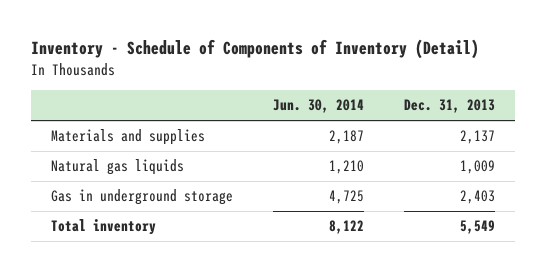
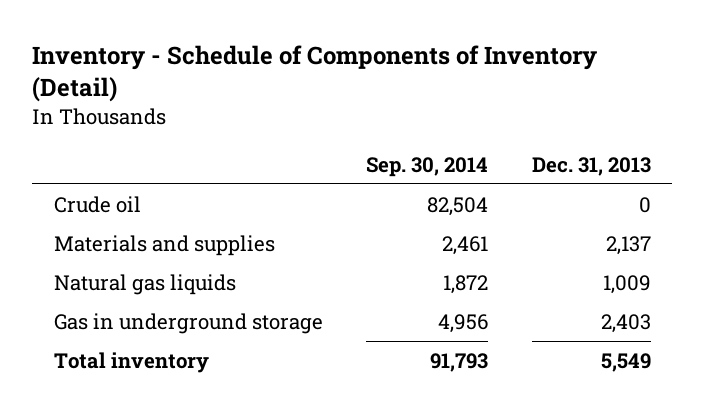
- | Jun. 30, 2014 | Dec. 31, 2013
+ | Sep. 30, 2014 | Dec. 31, 2013
+ Crude oil | 82,504 | 0

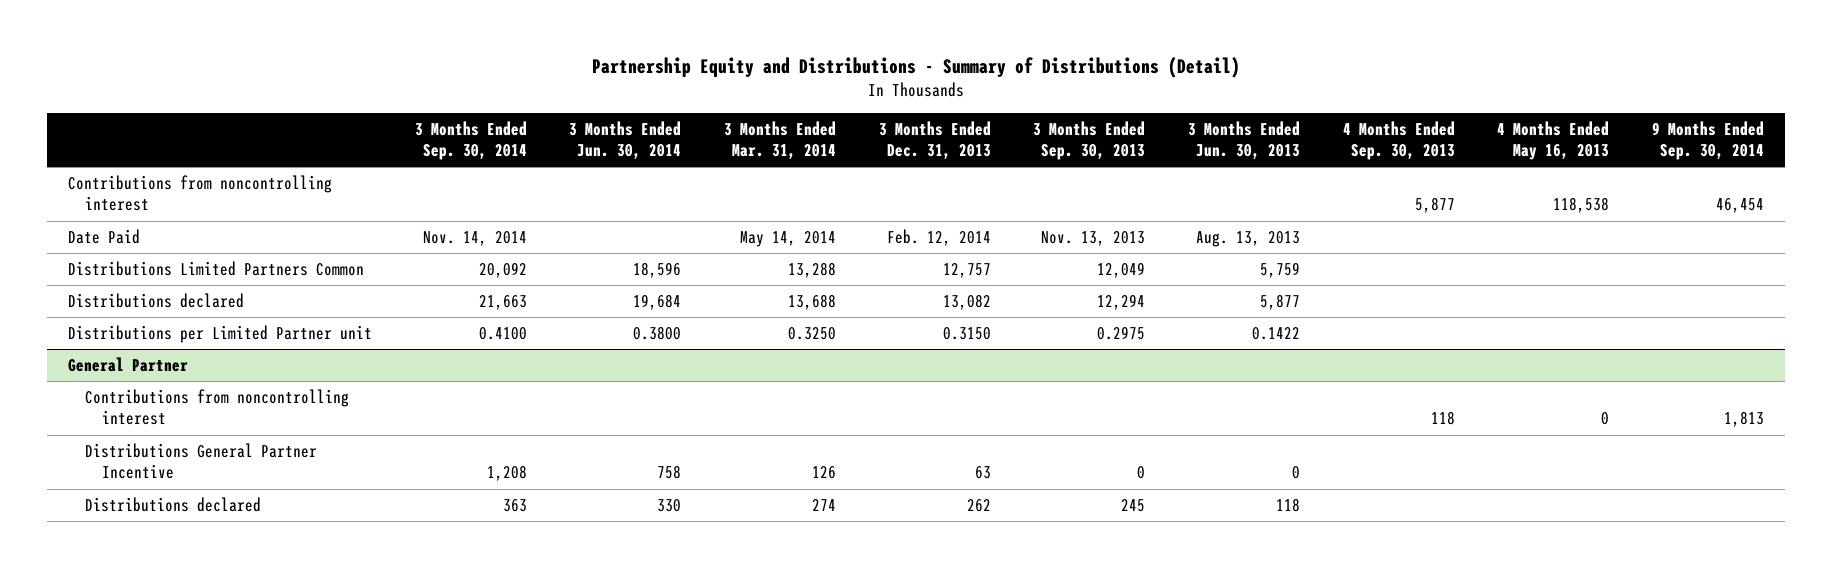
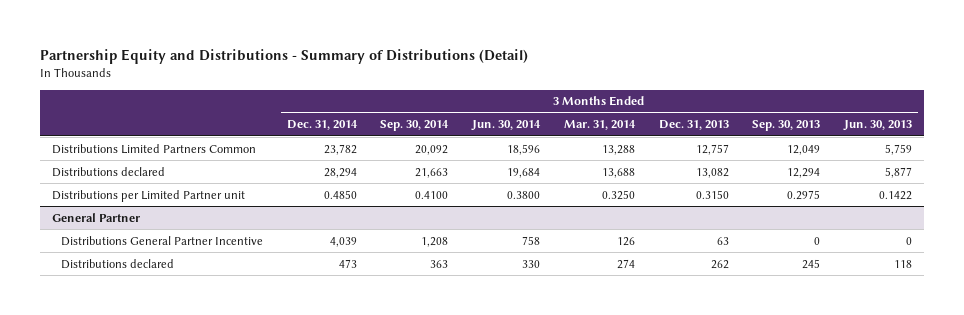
- | 3 Months Ended Sep. 30, 2014 | 3 Months Ended Jun. 30, 2014 | 3 Months Ended Mar. 31, 2014 | 3 Months Ended Dec. 31, 2013 | 3 Months Ended Sep. 30, 2013 | 3 Months Ended Jun. 30, 2013 | 4 Months Ended Sep. 30, 2013 | 4 Months Ended May 16, 2013 | 9 Months Ended Sep. 30, 2014
+ | 3 Months Ended Dec. 31, 2014 | 3 Months Ended Sep. 30, 2014 | 3 Months Ended Jun. 30, 2014 | 3 Months Ended Mar. 31, 2014 | 3 Months Ended Dec. 31, 2013 | 3 Months Ended Sep. 30, 2013 | 3 Months Ended Jun. 30, 2013
- Contributions from noncontrolling interest | | | | | | | 5,877 | 118,538 | 46,454
- Date Paid | Nov. 14, 2014 | | May 14, 2014 | Feb. 12, 2014 | Nov. 13, 2013 | Aug. 13, 2013 | | |
@ General Partner
- Contributions from noncontrolling interest | | | | | | | 118 | 0 | 1,813

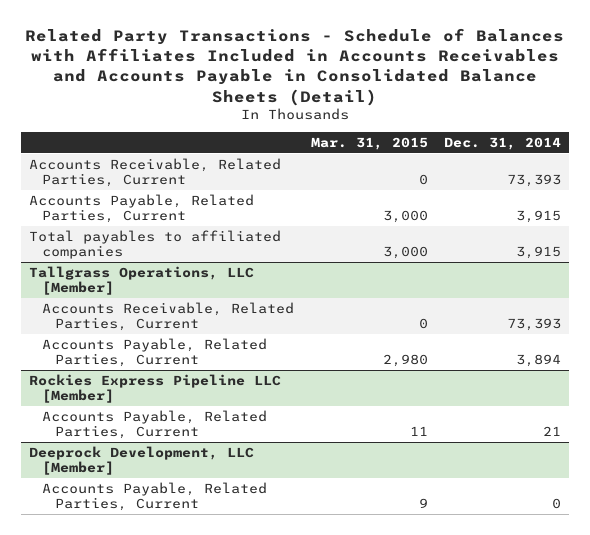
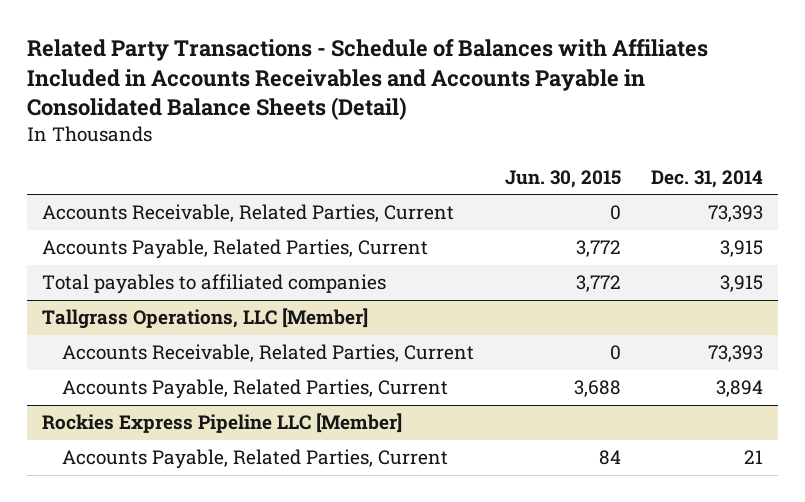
- | Mar. 31, 2015 | Dec. 31, 2014
+ | Jun. 30, 2015 | Dec. 31, 2014
- Deeprock Development, LLC [Member]
- Accounts Payable, Related Parties, Current | 9 | 0

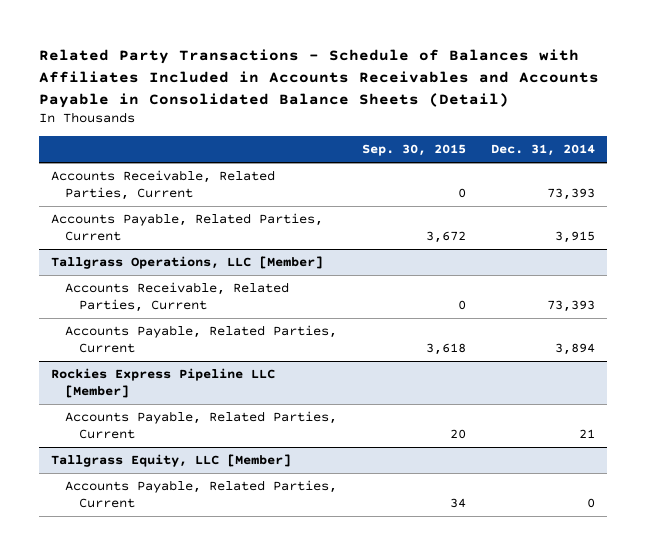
- | Jun. 30, 2015 | Dec. 31, 2014
+ | Sep. 30, 2015 | Dec. 31, 2014
- Total payables to affiliated companies | 3,772 | 3,915
+ Tallgrass Equity, LLC [Member]
+ Accounts Payable, Related Parties, Current | 34 | 0

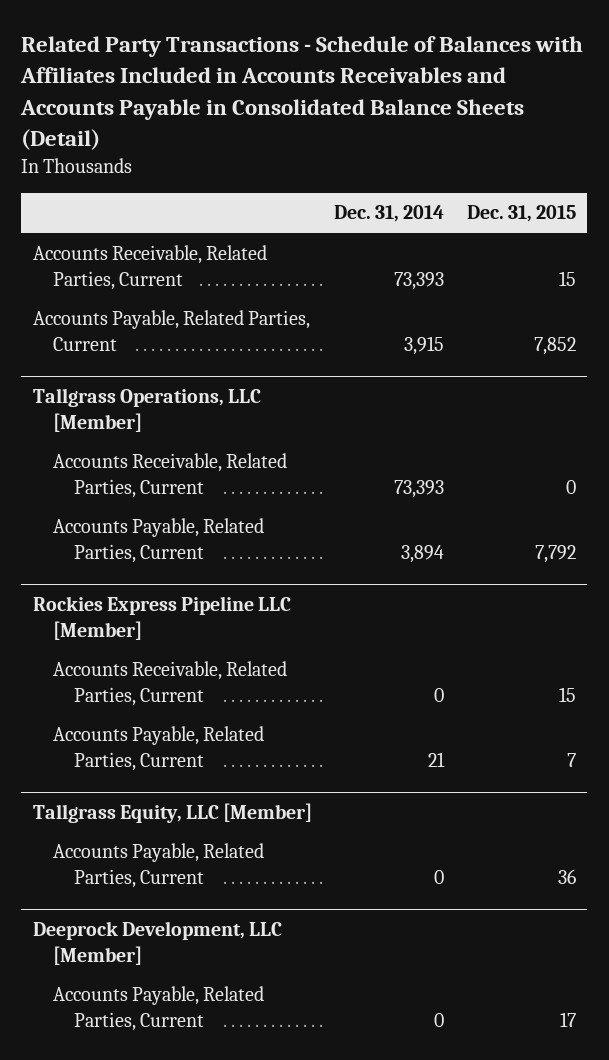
- | Sep. 30, 2015 | Dec. 31, 2014
+ | Dec. 31, 2014 | Dec. 31, 2015
@ Rockies Express Pipeline LLC [Member]
+ Accounts Receivable, Related Parties, Current | 0 | 15
+ Deeprock Development, LLC [Member]
+ Accounts Payable, Related Parties, Current | 0 | 17

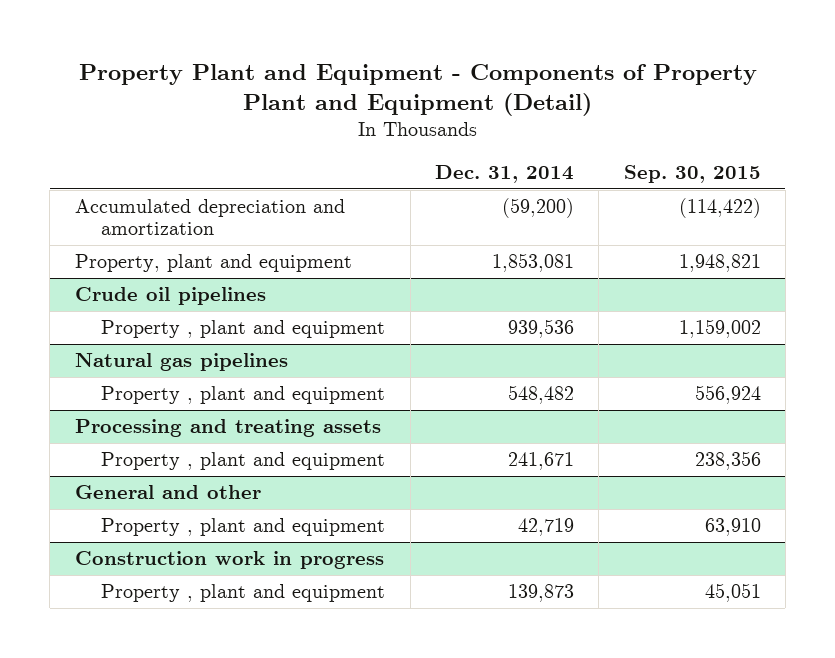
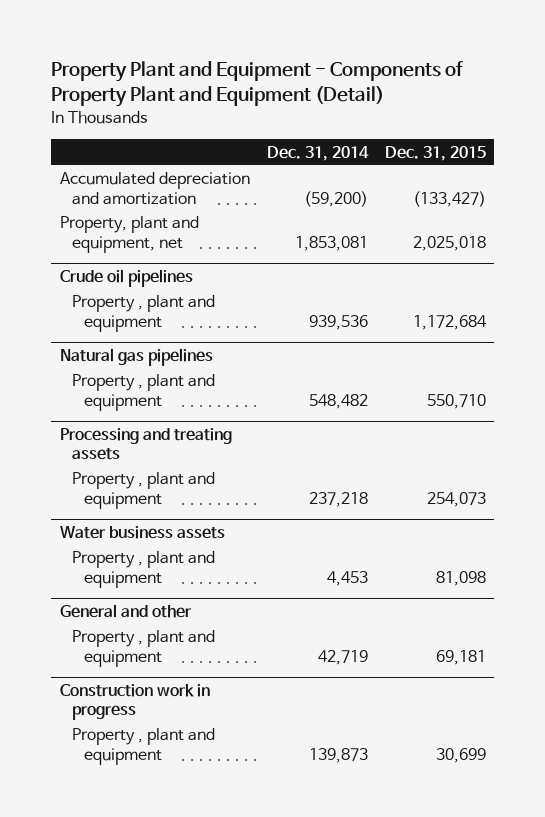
- | Dec. 31, 2014 | Sep. 30, 2015
+ | Dec. 31, 2014 | Dec. 31, 2015
- Property, plant and equipment | 1,853,081 | 1,948,821
+ Property, plant and equipment, net | 1,853,081 | 2,025,018
@ Processing and treating assets
- Property , plant and equipment | 241,671 | 238,356
+ Property , plant and equipment | 237,218 | 254,073
+ Water business assets
+ Property , plant and equipment | 4,453 | 81,098

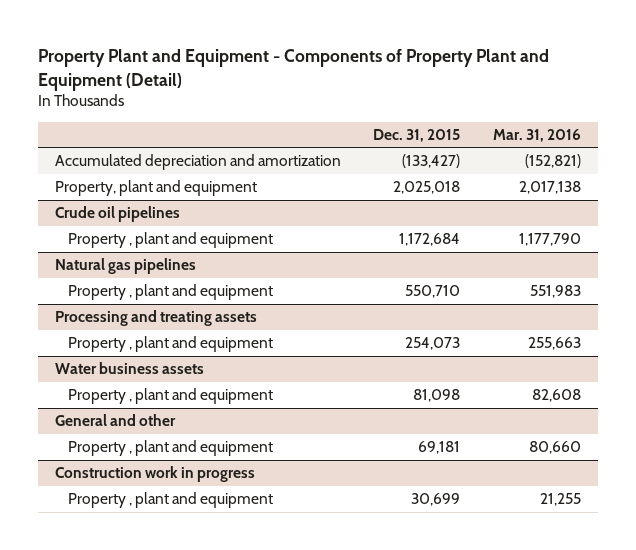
- | Dec. 31, 2014 | Dec. 31, 2015
+ | Dec. 31, 2015 | Mar. 31, 2016
- Property, plant and equipment, net | 1,853,081 | 2,025,018
+ Property, plant and equipment | 2,025,018 | 2,017,138

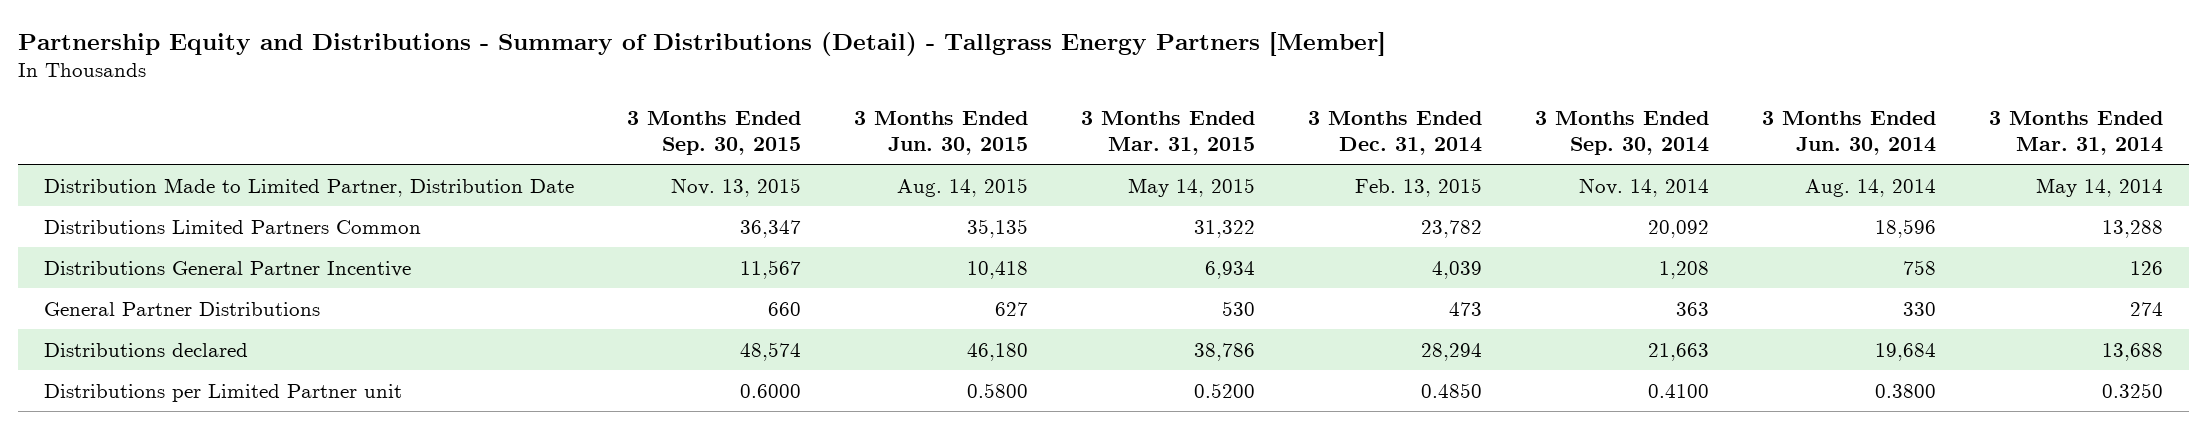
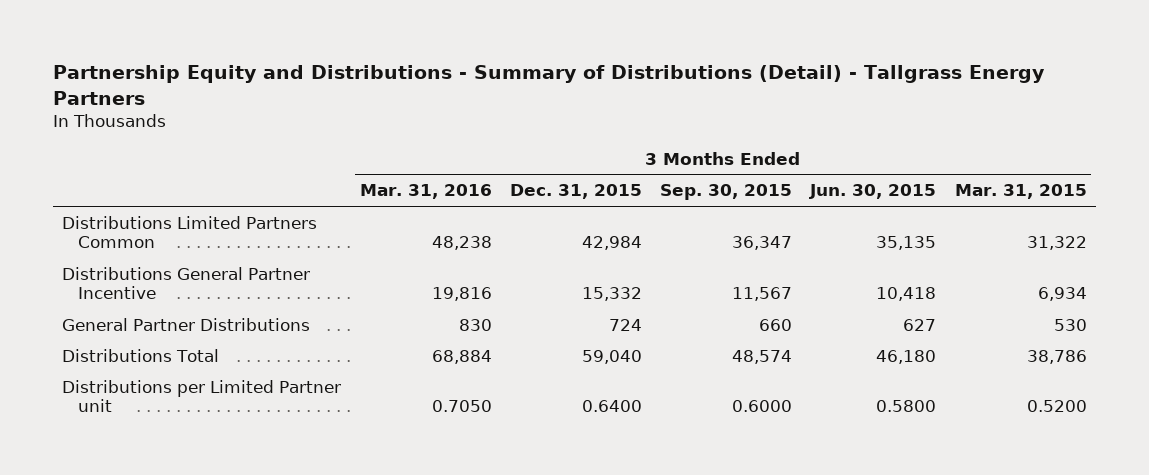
- Partnership Equity and Distributions - Summary of Distributions (Detail) - Tallgrass Energy Partners [Member]
+ Partnership Equity and Distributions - Summary of Distributions (Detail) - Tallgrass Energy Partners
- | 3 Months Ended Sep. 30, 2015 | 3 Months Ended Jun. 30, 2015 | 3 Months Ended Mar. 31, 2015 | 3 Months Ended Dec. 31, 2014 | 3 Months Ended Sep. 30, 2014 | 3 Months Ended Jun. 30, 2014 | 3 Months Ended Mar. 31, 2014
+ | 3 Months Ended Mar. 31, 2016 | 3 Months Ended Dec. 31, 2015 | 3 Months Ended Sep. 30, 2015 | 3 Months Ended Jun. 30, 2015 | 3 Months Ended Mar. 31, 2015
- Distribution Made to Limited Partner, Distribution Date | Nov. 13, 2015 | Aug. 14, 2015 | May 14, 2015 | Feb. 13, 2015 | Nov. 14, 2014 | Aug. 14, 2014 | May 14, 2014
- Distributions declared | 48,574 | 46,180 | 38,786 | 28,294 | 21,663 | 19,684 | 13,688
+ Distributions Total | 68,884 | 59,040 | 48,574 | 46,180 | 38,786

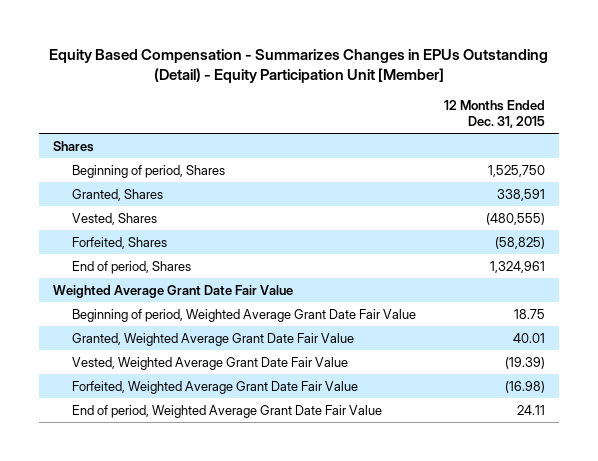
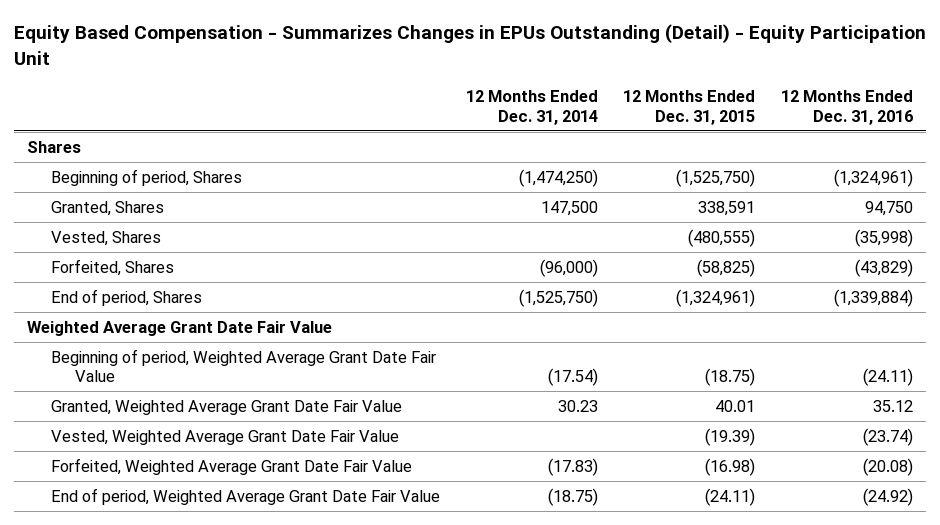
- Equity Based Compensation - Summarizes Changes in EPUs Outstanding (Detail) - Equity Participation Unit [Member]
+ Equity Based Compensation - Summarizes Changes in EPUs Outstanding (Detail) - Equity Participation Unit
- | 12 Months Ended Dec. 31, 2015
+ | 12 Months Ended Dec. 31, 2014 | 12 Months Ended Dec. 31, 2015 | 12 Months Ended Dec. 31, 2016
- Beginning of period, Shares | 1,525,750
+ Beginning of period, Shares | (1,474,250) | (1,525,750) | (1,324,961)
- End of period, Shares | 1,324,961
+ End of period, Shares | (1,525,750) | (1,324,961) | (1,339,884)
- Beginning of period, Weighted Average Grant Date Fair Value | 18.75
+ Beginning of period, Weighted Average Grant Date Fair Value | (17.54) | (18.75) | (24.11)
- End of period, Weighted Average Grant Date Fair Value | 24.11
+ End of period, Weighted Average Grant Date Fair Value | (18.75) | (24.11) | (24.92)

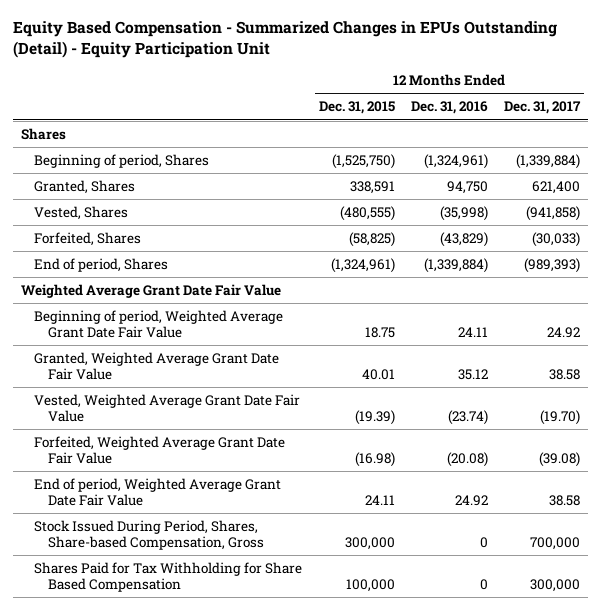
- Equity Based Compensation - Summarizes Changes in EPUs Outstanding (Detail) - Equity Participation Unit
+ Equity Based Compensation - Summarized Changes in EPUs Outstanding (Detail) - Equity Participation Unit
- | 12 Months Ended Dec. 31, 2014 | 12 Months Ended Dec. 31, 2015 | 12 Months Ended Dec. 31, 2016
+ | 12 Months Ended Dec. 31, 2015 | 12 Months Ended Dec. 31, 2016 | 12 Months Ended Dec. 31, 2017
- Beginning of period, Weighted Average Grant Date Fair Value | (17.54) | (18.75) | (24.11)
+ Beginning of period, Weighted Average Grant Date Fair Value | 18.75 | 24.11 | 24.92
- End of period, Weighted Average Grant Date Fair Value | (18.75) | (24.11) | (24.92)
+ End of period, Weighted Average Grant Date Fair Value | 24.11 | 24.92 | 38.58
+ Stock Issued During Period, Shares, Share-based Compensation, Gross | 300,000 | 0 | 700,000
+ Shares Paid for Tax Withholding for Share Based Compensation | 100,000 | 0 | 300,000

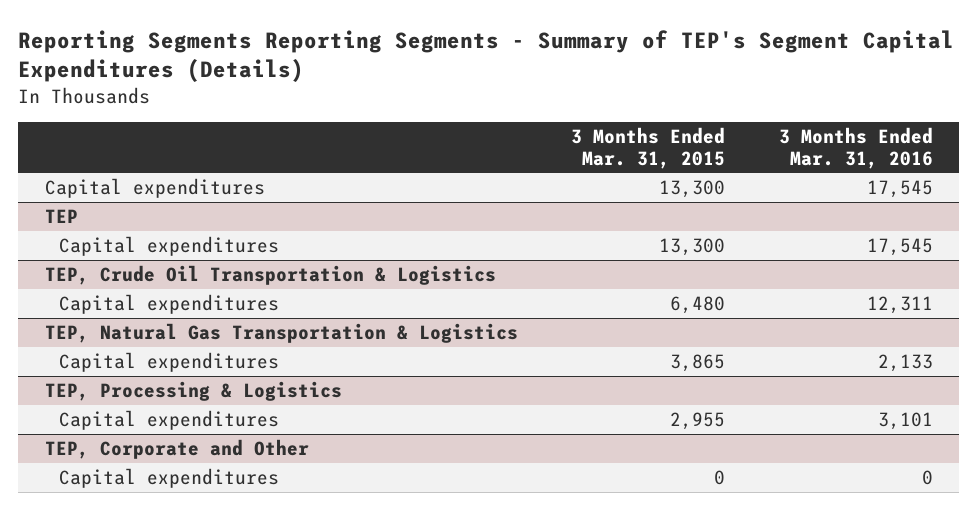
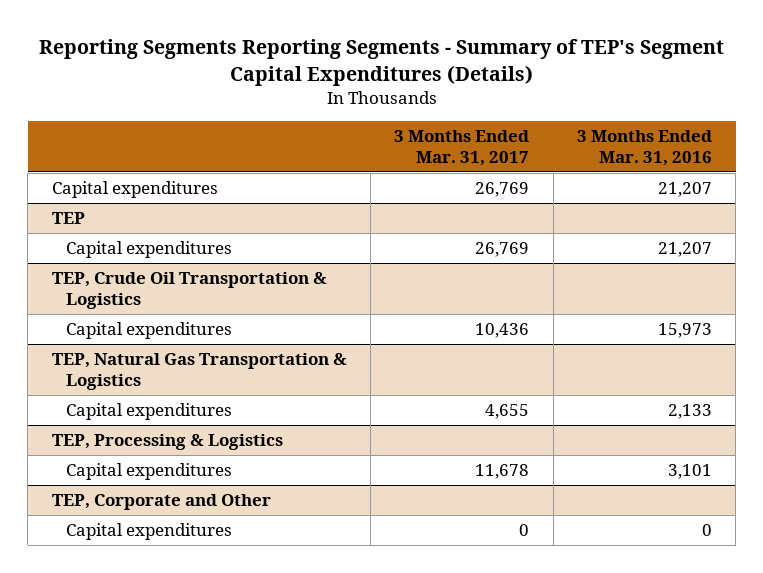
- | 3 Months Ended Mar. 31, 2015 | 3 Months Ended Mar. 31, 2016
+ | 3 Months Ended Mar. 31, 2017 | 3 Months Ended Mar. 31, 2016
- Capital expenditures | 13,300 | 17,545
+ Capital expenditures | 26,769 | 21,207
@ TEP
- Capital expenditures | 13,300 | 17,545
+ Capital expenditures | 26,769 | 21,207
@ TEP, Crude Oil Transportation & Logistics
- Capital expenditures | 6,480 | 12,311
+ Capital expenditures | 10,436 | 15,973

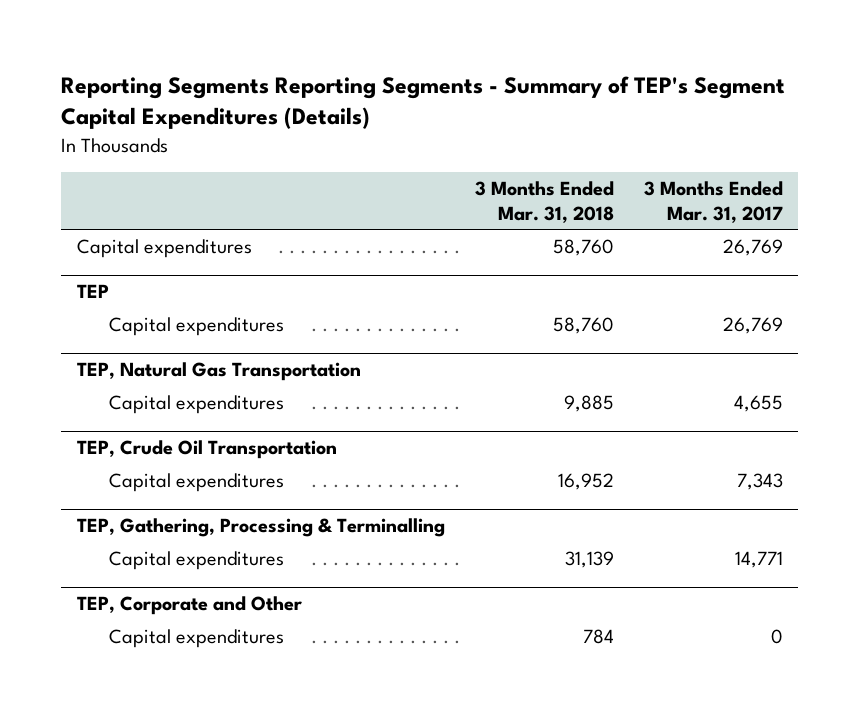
- | 3 Months Ended Mar. 31, 2017 | 3 Months Ended Mar. 31, 2016
+ | 3 Months Ended Mar. 31, 2018 | 3 Months Ended Mar. 31, 2017
- TEP, Crude Oil Transportation & Logistics
- Capital expenditures | 10,436 | 15,973
- TEP, Natural Gas Transportation & Logistics
+ TEP, Natural Gas Transportation
- TEP, Processing & Logistics
- Capital expenditures | 11,678 | 3,101
+ TEP, Crude Oil Transportation
+ Capital expenditures | 16,952 | 7,343
+ TEP, Gathering, Processing & Terminalling
+ Capital expenditures | 31,139 | 14,771

